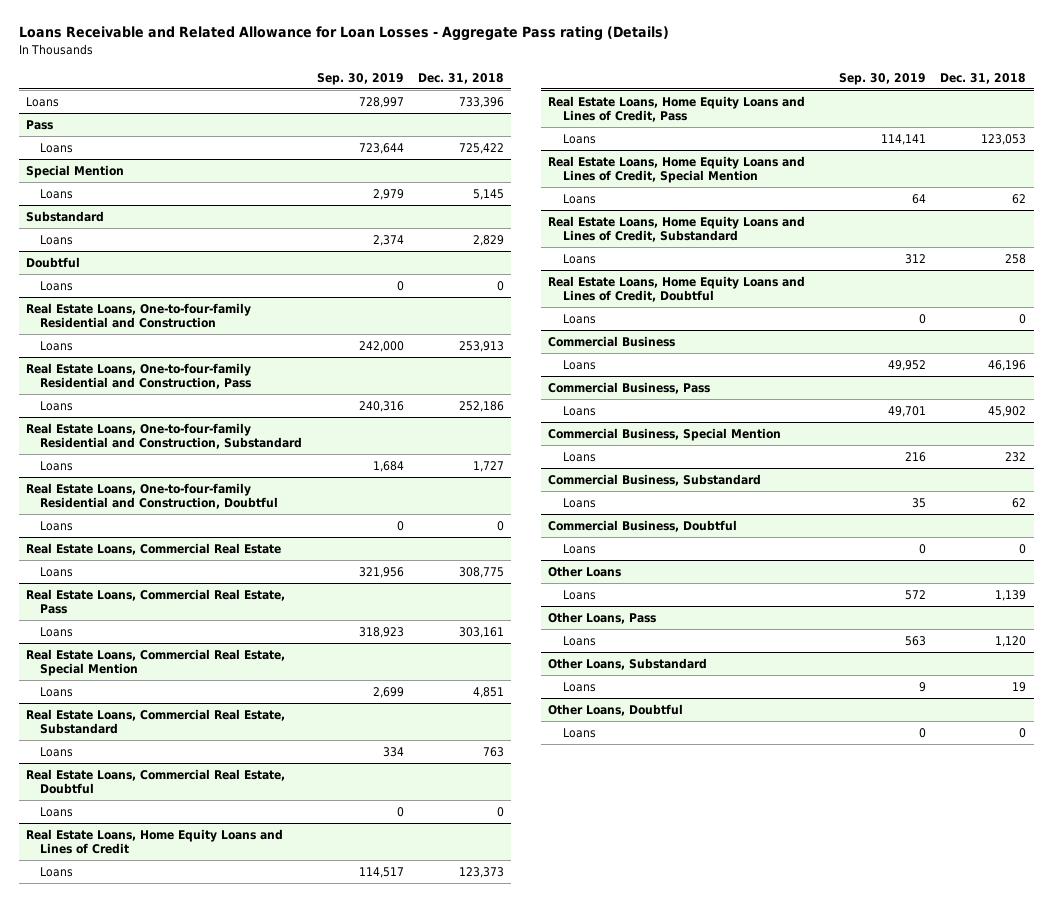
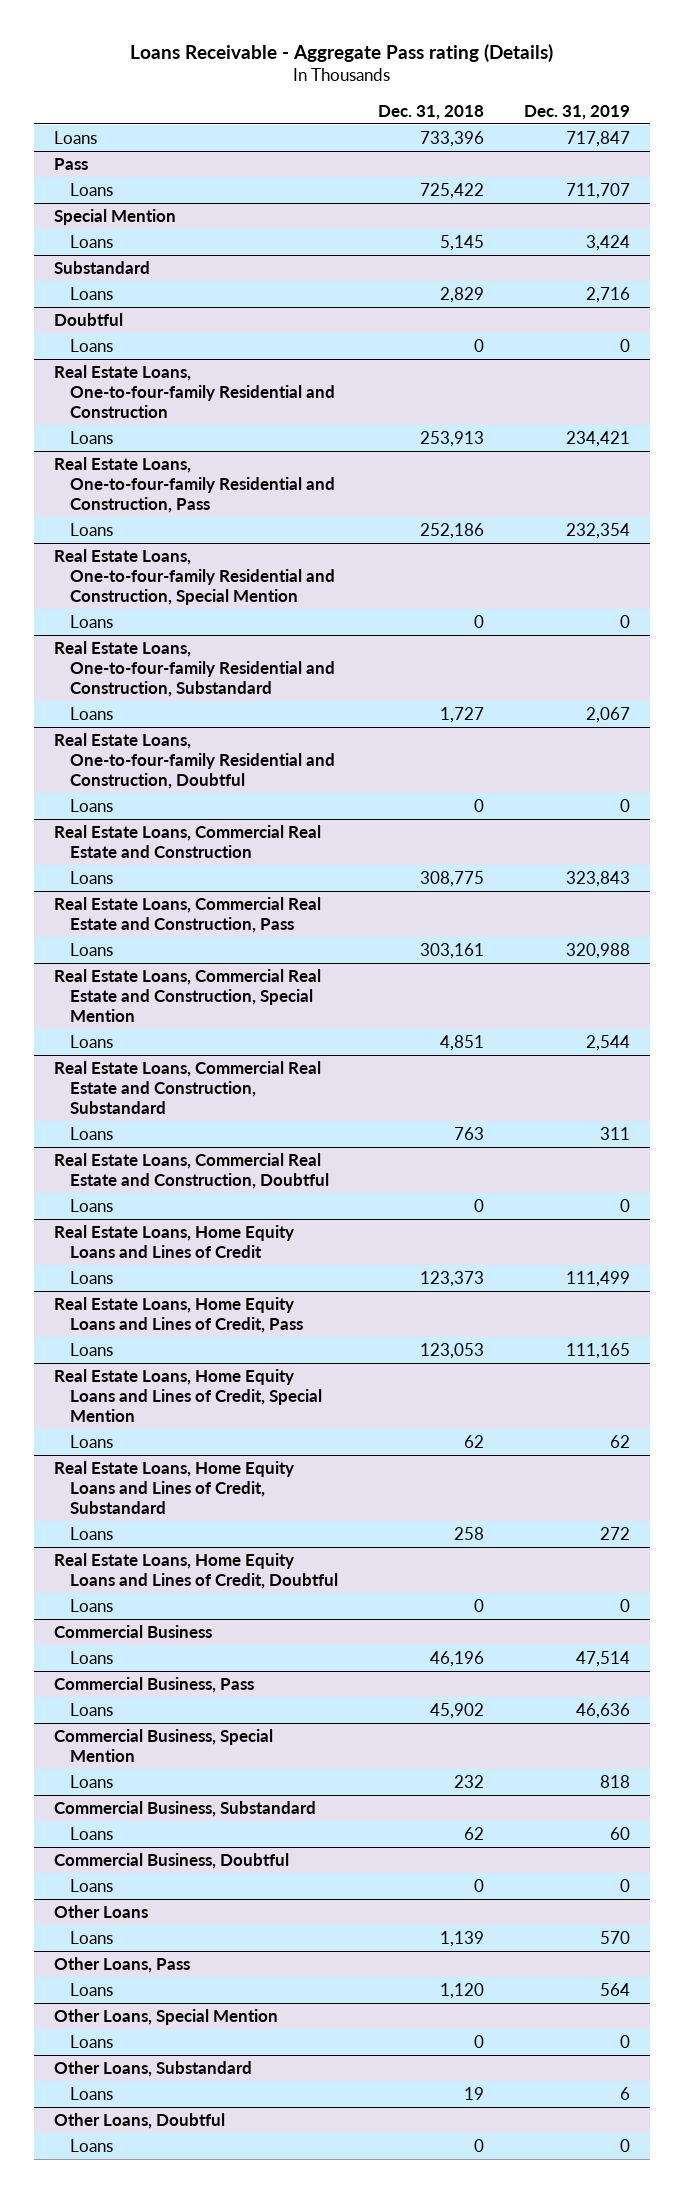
- Loans Receivable and Related Allowance for Loan Losses - Aggregate Pass rating (Details)
+ Loans Receivable - Aggregate Pass rating (Details)
- | Sep. 30, 2019 | Dec. 31, 2018
+ | Dec. 31, 2018 | Dec. 31, 2019
+ Real Estate Loans, One-to-four-family Residential and Construction, Special Mention
+ Loans | 0 | 0
- Real Estate Loans, Commercial Real Estate
+ Real Estate Loans, Commercial Real Estate and Construction
- Real Estate Loans, Commercial Real Estate, Pass
+ Real Estate Loans, Commercial Real Estate and Construction, Pass
- Real Estate Loans, Commercial Real Estate, Special Mention
+ Real Estate Loans, Commercial Real Estate and Construction, Special Mention
- Real Estate Loans, Commercial Real Estate, Substandard
+ Real Estate Loans, Commercial Real Estate and Construction, Substandard
- Real Estate Loans, Commercial Real Estate, Doubtful
+ Real Estate Loans, Commercial Real Estate and Construction, Doubtful
+ Other Loans, Special Mention
+ Loans | 0 | 0

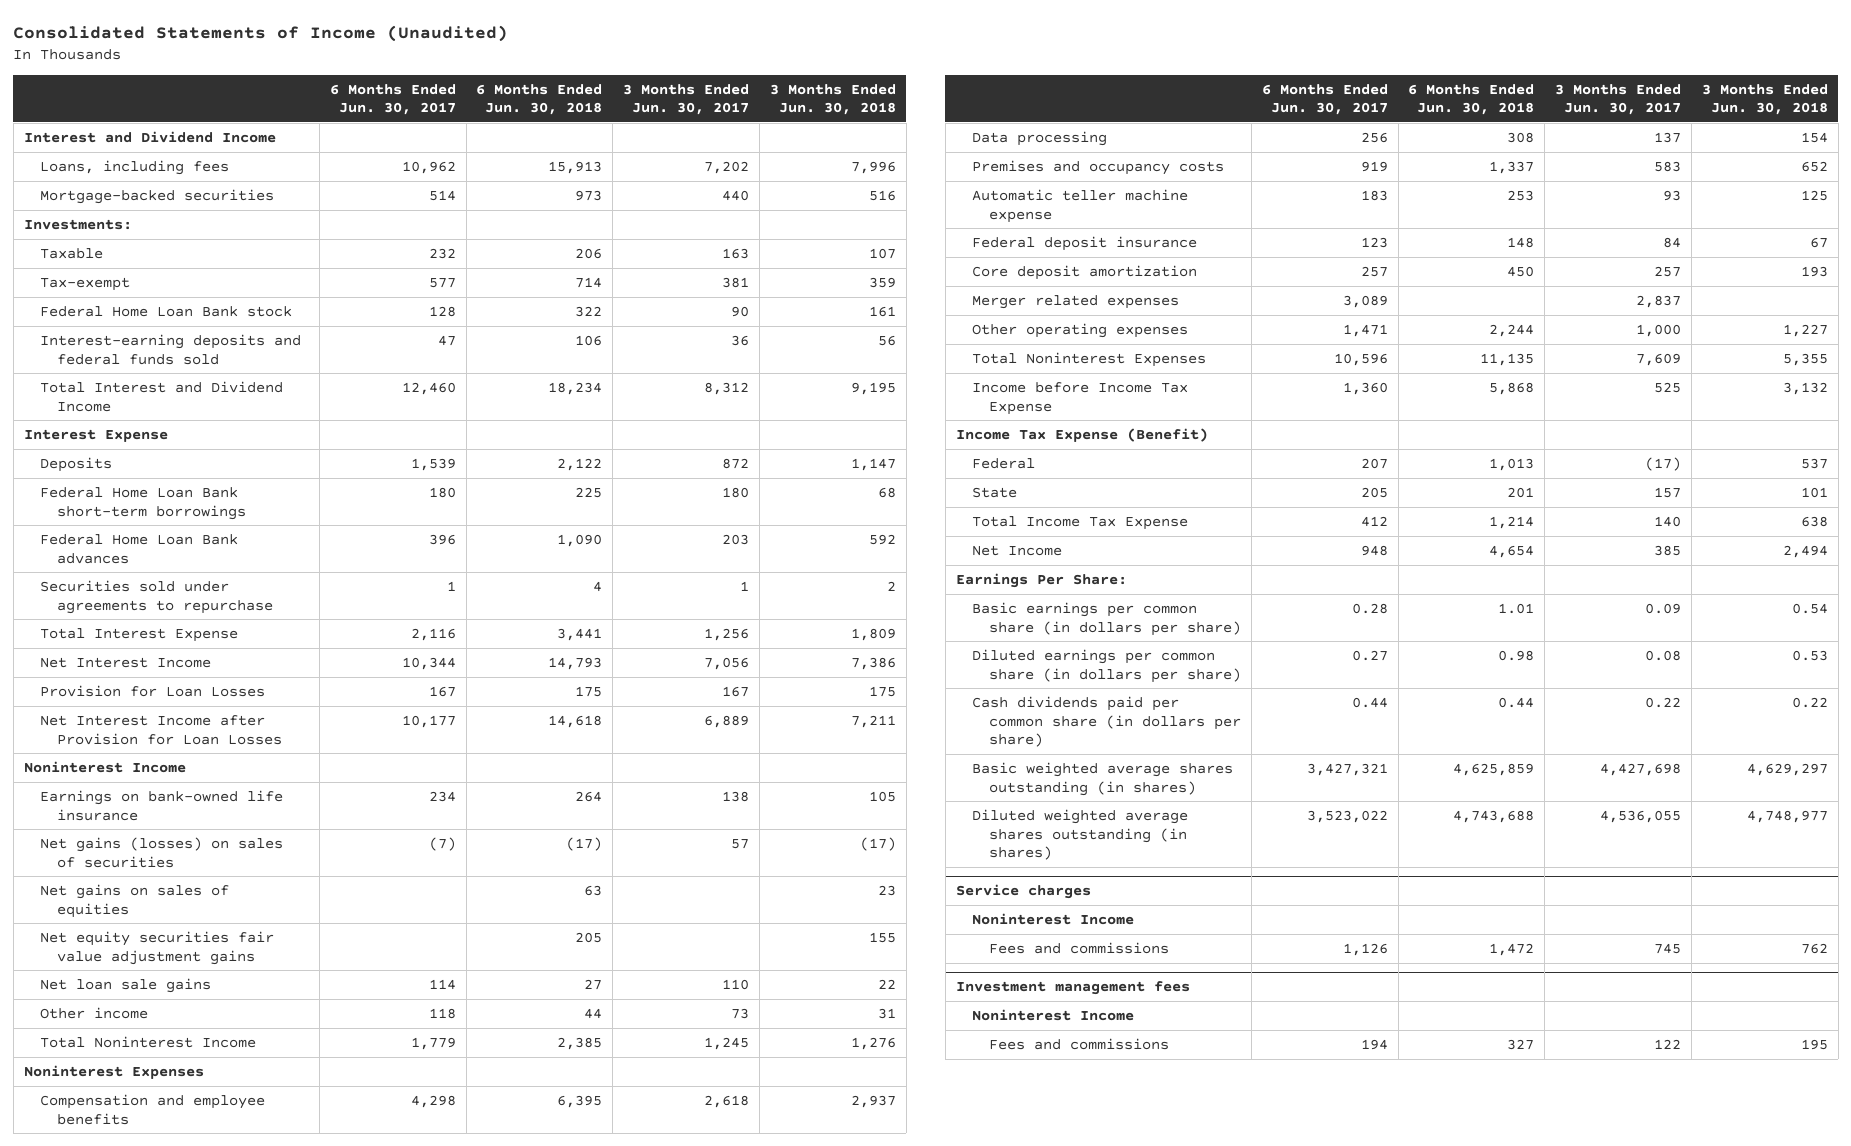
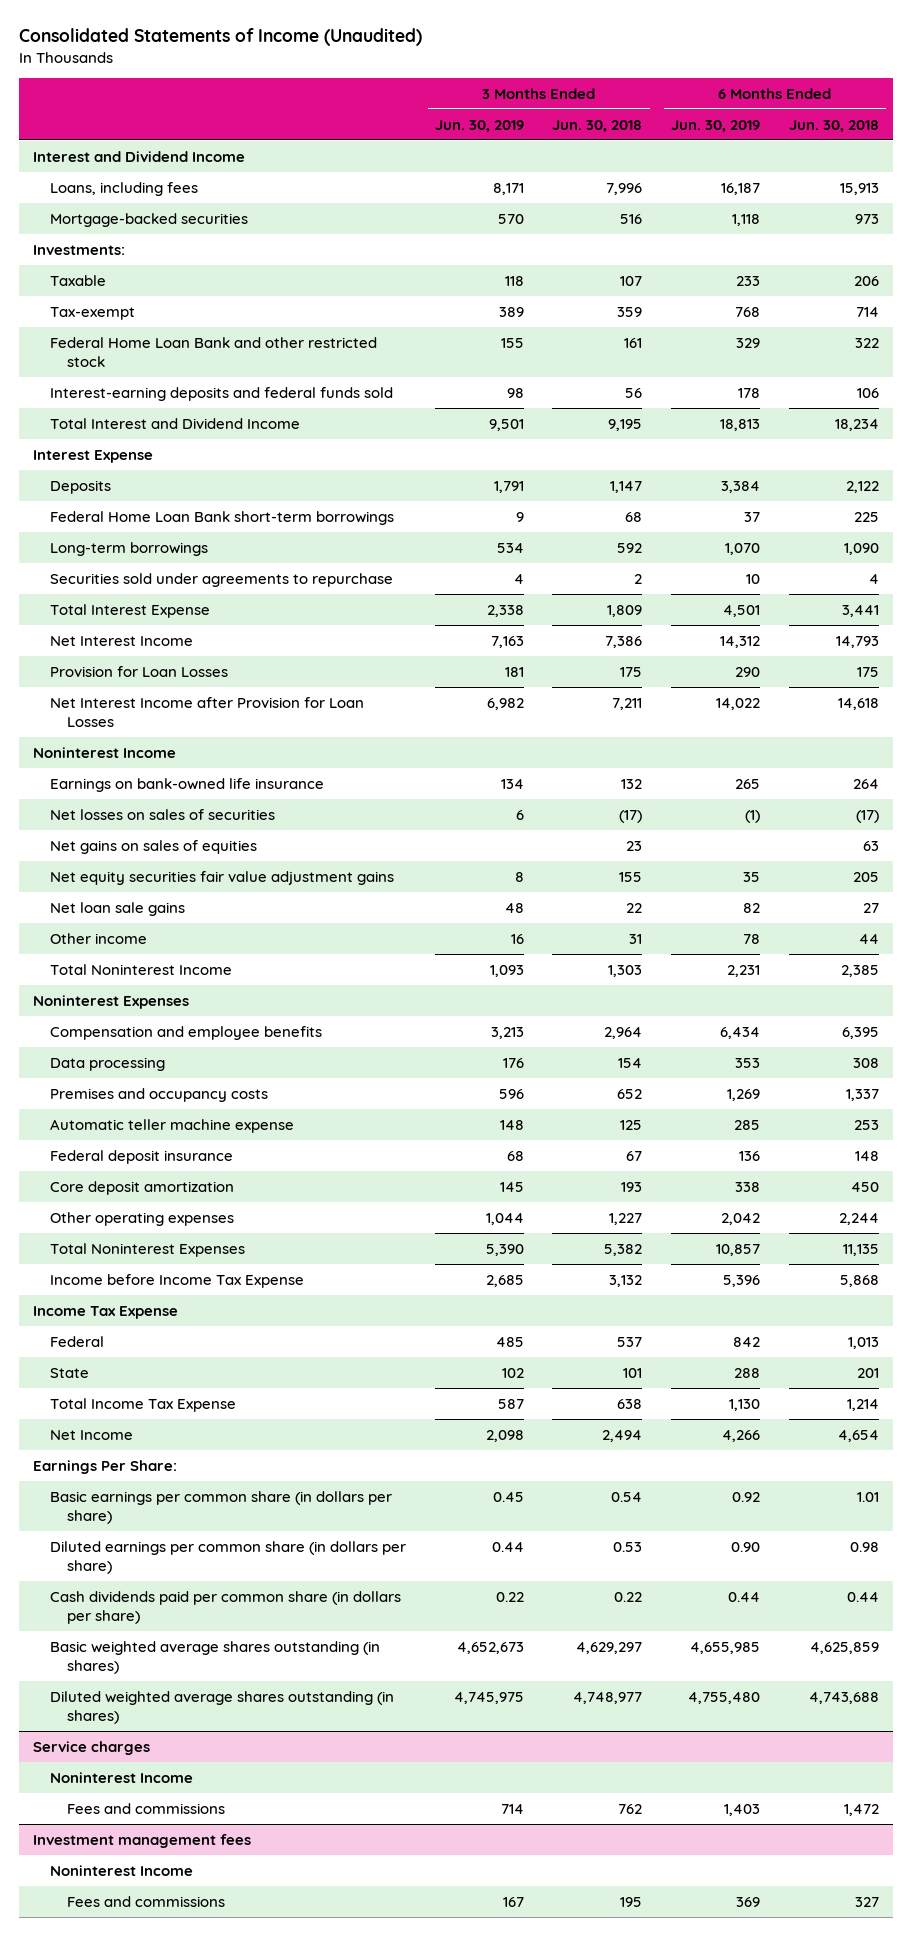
- | 6 Months Ended Jun. 30, 2017 | 6 Months Ended Jun. 30, 2018 | 3 Months Ended Jun. 30, 2017 | 3 Months Ended Jun. 30, 2018
+ | 3 Months Ended Jun. 30, 2019 | 3 Months Ended Jun. 30, 2018 | 6 Months Ended Jun. 30, 2019 | 6 Months Ended Jun. 30, 2018
- Federal Home Loan Bank stock | 128 | 322 | 90 | 161
+ Federal Home Loan Bank and other restricted stock | 155 | 161 | 329 | 322
- Federal Home Loan Bank advances | 396 | 1,090 | 203 | 592
+ Long-term borrowings | 534 | 592 | 1,070 | 1,090
- Earnings on bank-owned life insurance | 234 | 264 | 138 | 105
- Net gains (losses) on sales of securities | (7) | (17) | 57 | (17)
+ Earnings on bank-owned life insurance | 134 | 132 | 265 | 264
+ Net losses on sales of securities | 6 | (17) | (1) | (17)
- Total Noninterest Income | 1,779 | 2,385 | 1,245 | 1,276
+ Total Noninterest Income | 1,093 | 1,303 | 2,231 | 2,385
- Compensation and employee benefits | 4,298 | 6,395 | 2,618 | 2,937
+ Compensation and employee benefits | 3,213 | 2,964 | 6,434 | 6,395
- Merger related expenses | 3,089 | | 2,837 |
- Total Noninterest Expenses | 10,596 | 11,135 | 7,609 | 5,355
+ Total Noninterest Expenses | 5,390 | 5,382 | 10,857 | 11,135
- Income Tax Expense (Benefit)
+ Income Tax Expense

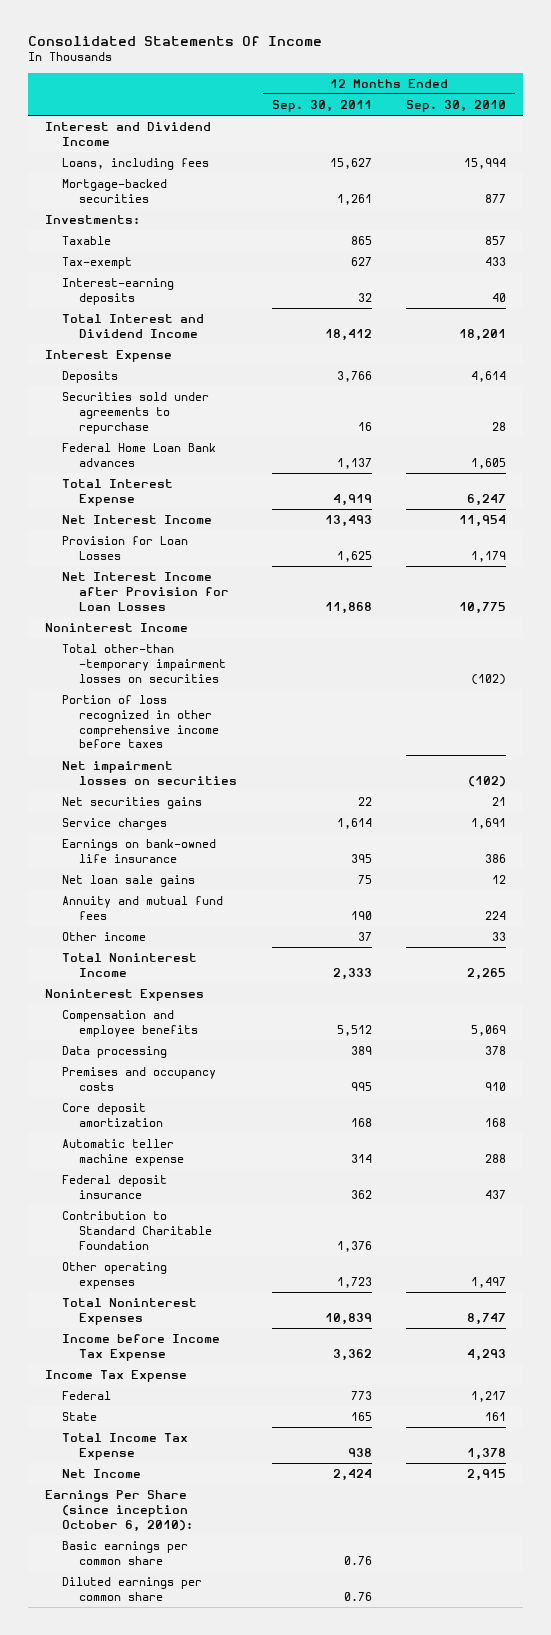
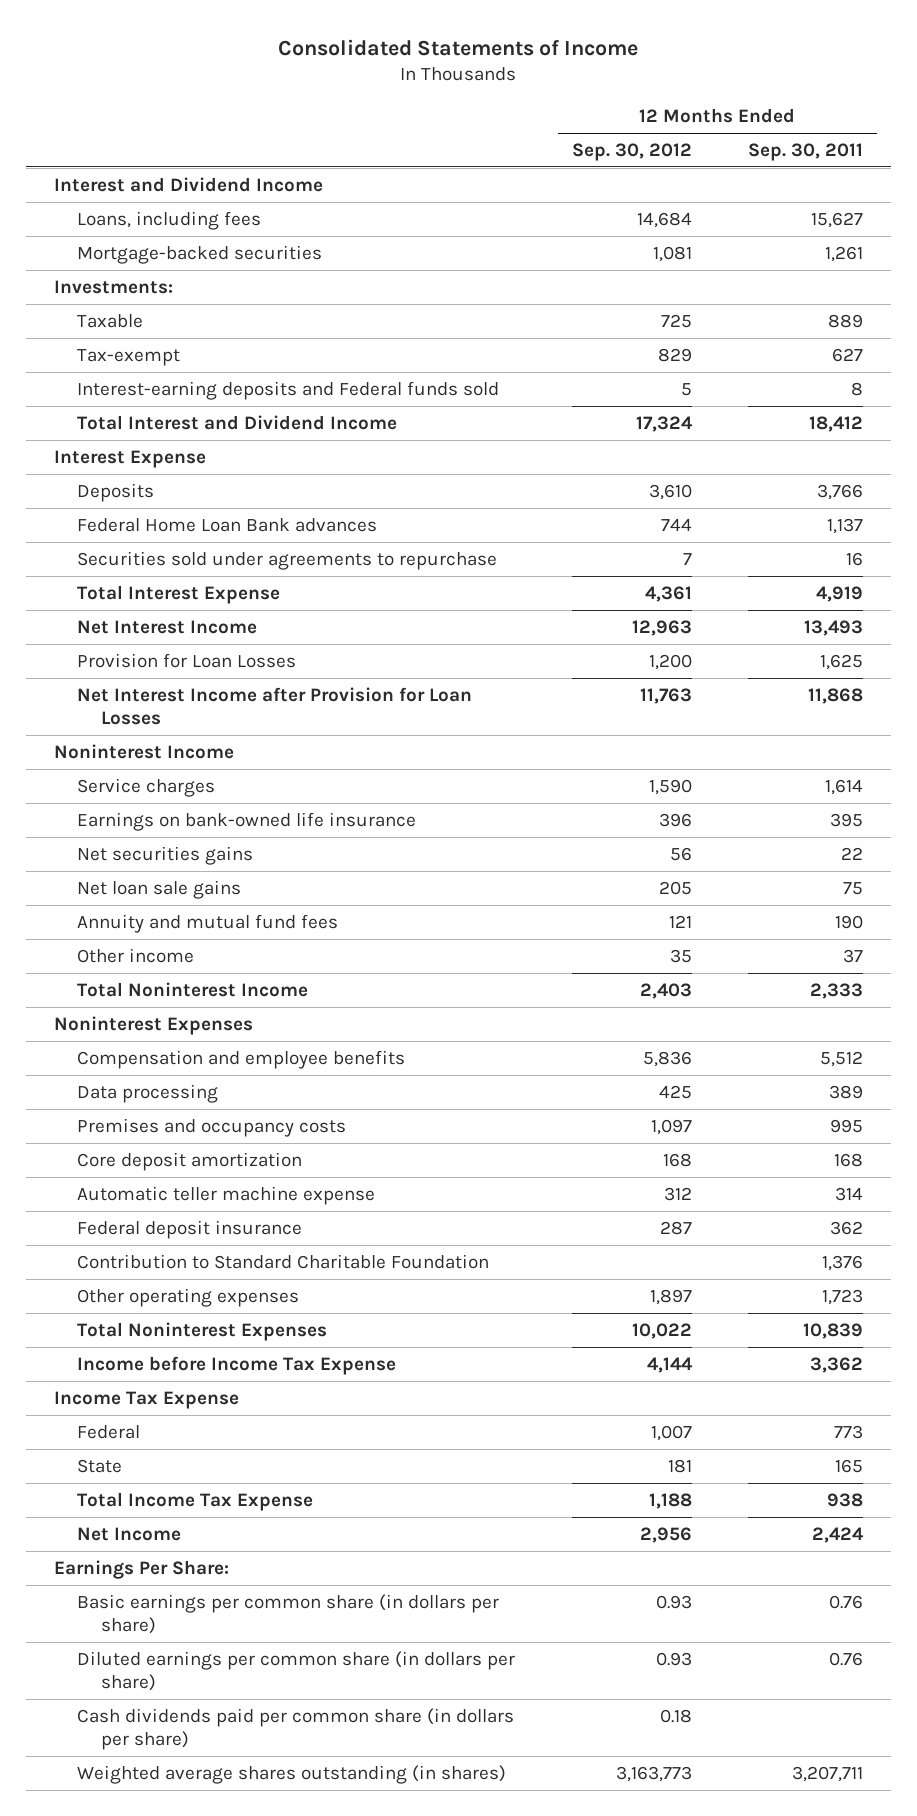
- Consolidated Statements Of Income
+ Consolidated Statements of Income
- | 12 Months Ended Sep. 30, 2011 | 12 Months Ended Sep. 30, 2010
+ | 12 Months Ended Sep. 30, 2012 | 12 Months Ended Sep. 30, 2011
- Taxable | 865 | 857
+ Taxable | 725 | 889
- Interest-earning deposits | 32 | 40
+ Interest-earning deposits and Federal funds sold | 5 | 8
moved down: Securities sold under agreements to repurchase | 7 | 16
- Total other-than -temporary impairment losses on securities | | (102)
- Portion of loss recognized in other comprehensive income before taxes
- Net impairment losses on securities | | (102)
moved down: Net securities gains | 56 | 22
- Earnings Per Share (since inception October 6, 2010):
- Basic earnings per common share | 0.76 |
- Diluted earnings per common share | 0.76 |
+ Earnings Per Share:
+ Basic earnings per common share (in dollars per share) | 0.93 | 0.76
+ Diluted earnings per common share (in dollars per share) | 0.93 | 0.76
+ Cash dividends paid per common share (in dollars per share) | 0.18 |
+ Weighted average shares outstanding (in shares) | 3,163,773 | 3,207,711

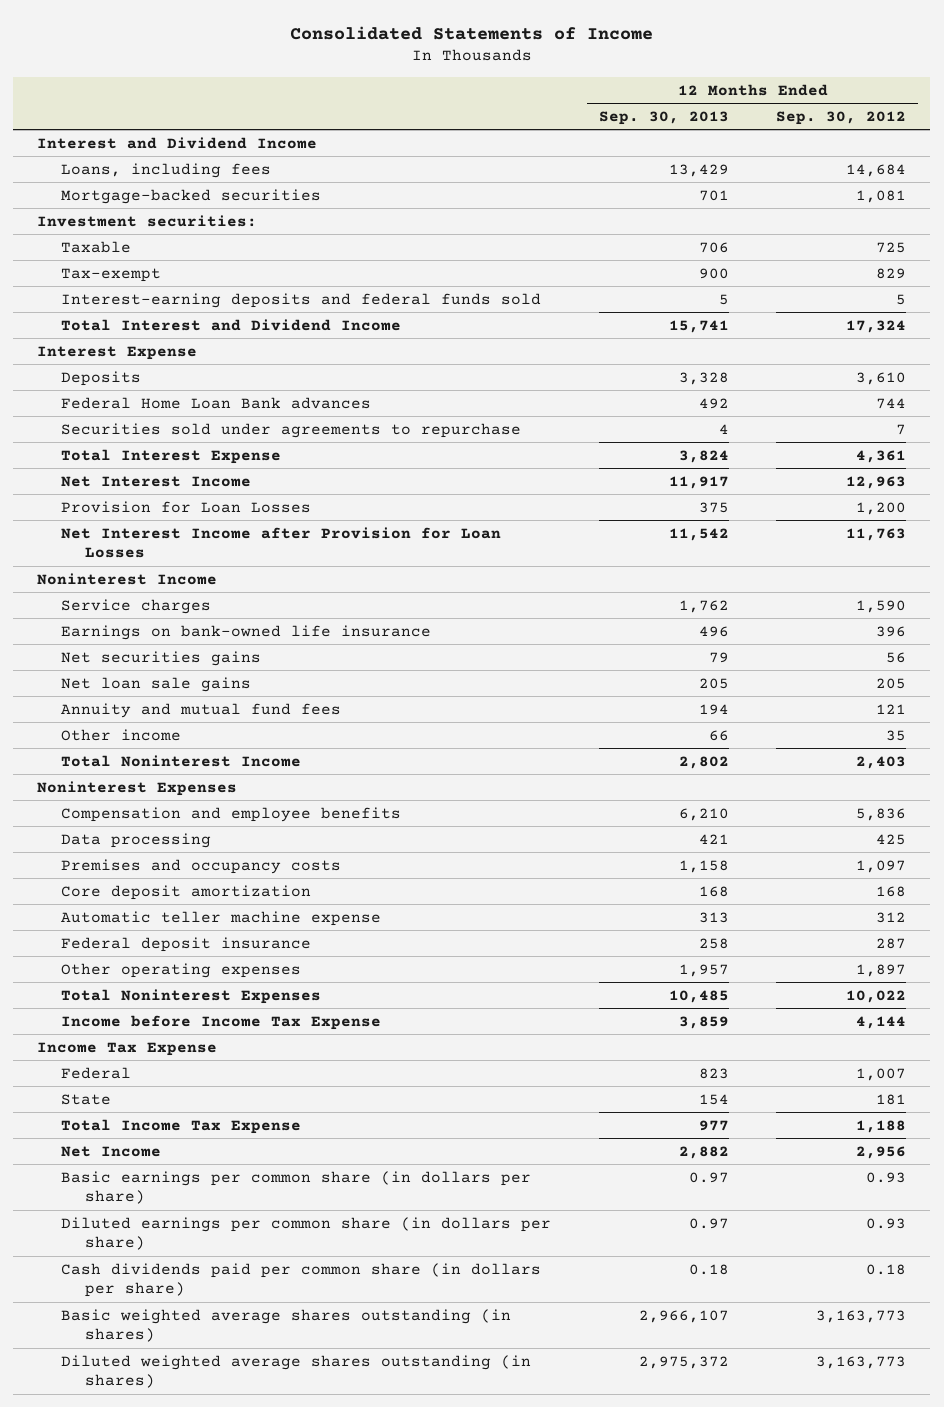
- | 12 Months Ended Sep. 30, 2012 | 12 Months Ended Sep. 30, 2011
+ | 12 Months Ended Sep. 30, 2013 | 12 Months Ended Sep. 30, 2012
- Investments:
+ Investment securities:
- Interest-earning deposits and Federal funds sold | 5 | 8
+ Interest-earning deposits and federal funds sold | 5 | 5
- Contribution to Standard Charitable Foundation | | 1,376
- Earnings Per Share:
- Weighted average shares outstanding (in shares) | 3,163,773 | 3,207,711
+ Basic weighted average shares outstanding (in shares) | 2,966,107 | 3,163,773
+ Diluted weighted average shares outstanding (in shares) | 2,975,372 | 3,163,773

